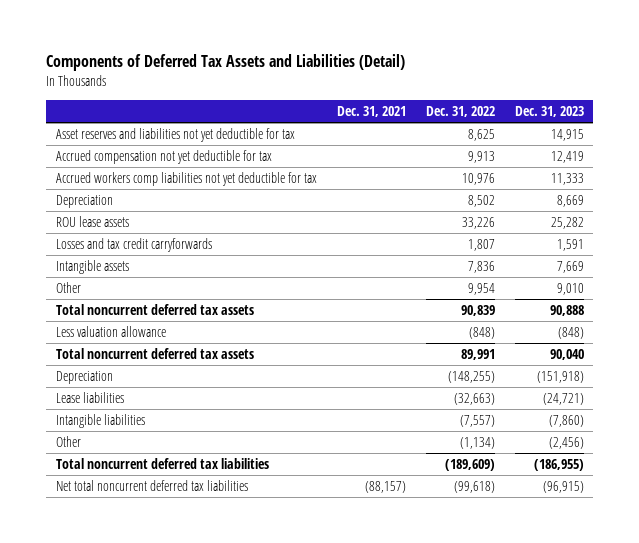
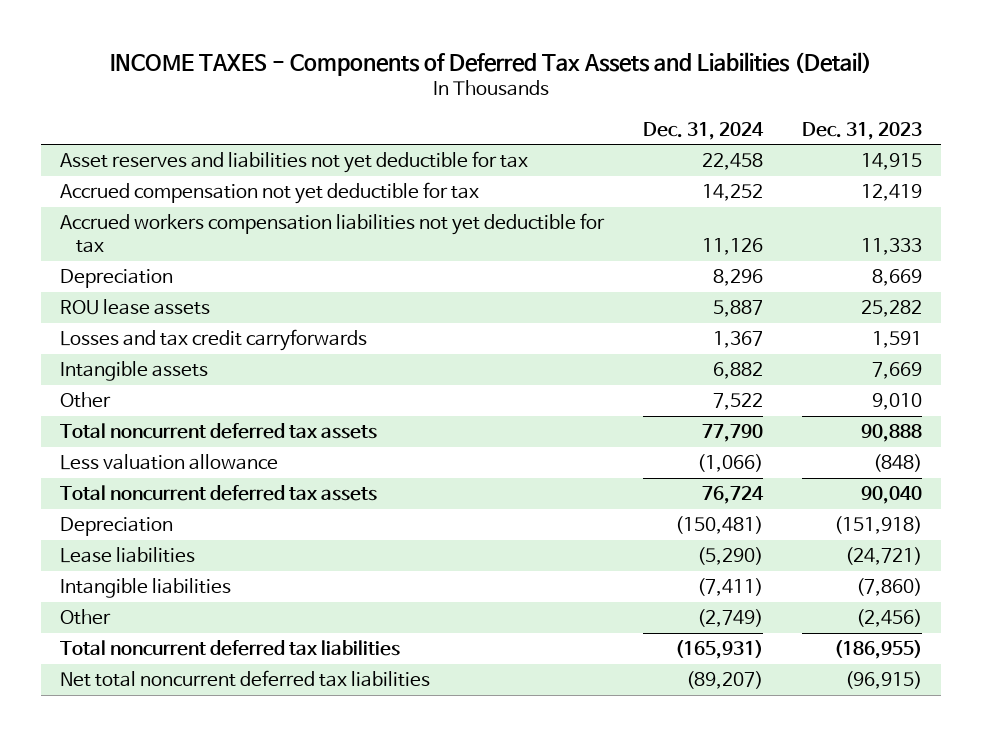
- Components of Deferred Tax Assets and Liabilities (Detail)
+ INCOME TAXES - Components of Deferred Tax Assets and Liabilities (Detail)
- | Dec. 31, 2021 | Dec. 31, 2022 | Dec. 31, 2023
+ | Dec. 31, 2024 | Dec. 31, 2023
- Accrued workers comp liabilities not yet deductible for tax | | 10,976 | 11,333
+ Accrued workers compensation liabilities not yet deductible for tax | 11,126 | 11,333

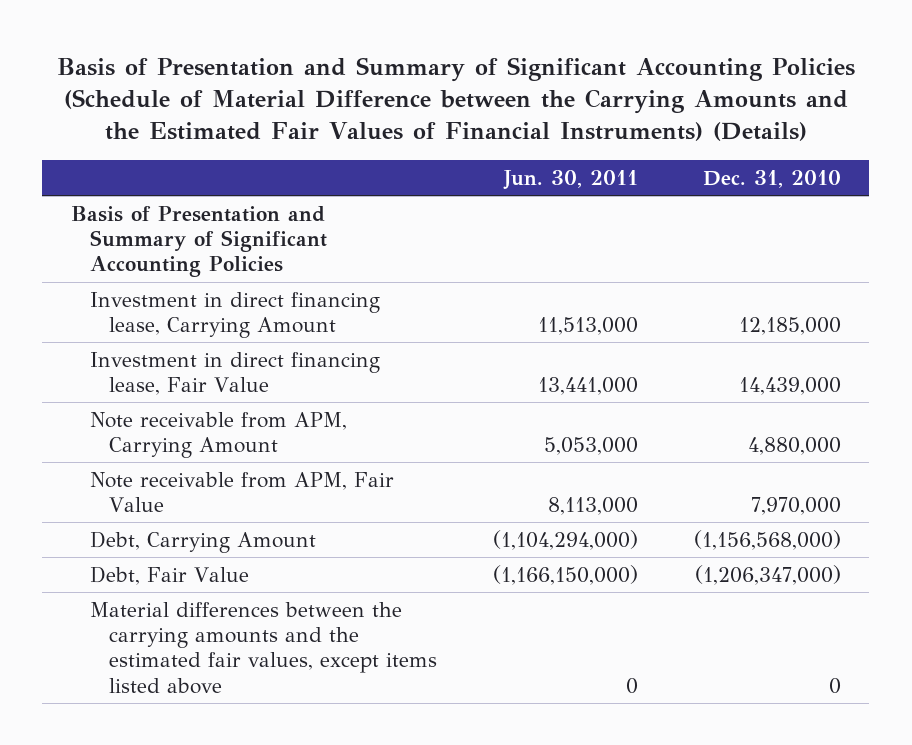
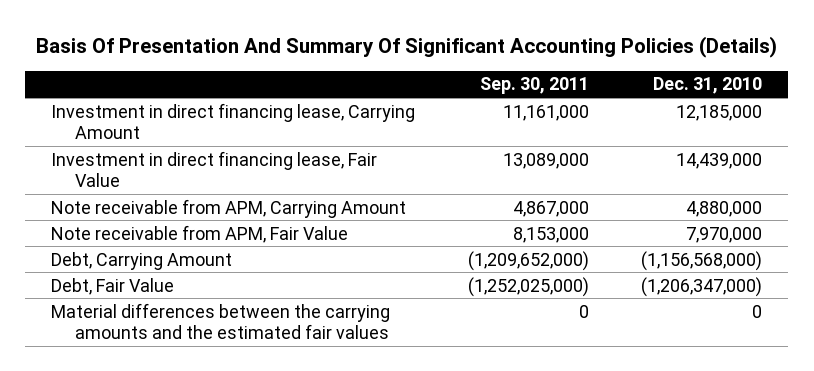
- Basis of Presentation and Summary of Significant Accounting Policies (Schedule of Material Difference between the Carrying Amounts and the Estimated Fair Values of Financial Instruments) (Details)
+ Basis Of Presentation And Summary Of Significant Accounting Policies (Details)
- | Jun. 30, 2011 | Dec. 31, 2010
+ | Sep. 30, 2011 | Dec. 31, 2010
- Basis of Presentation and Summary of Significant Accounting Policies
- Material differences between the carrying amounts and the estimated fair values, except items listed above | 0 | 0
+ Material differences between the carrying amounts and the estimated fair values | 0 | 0

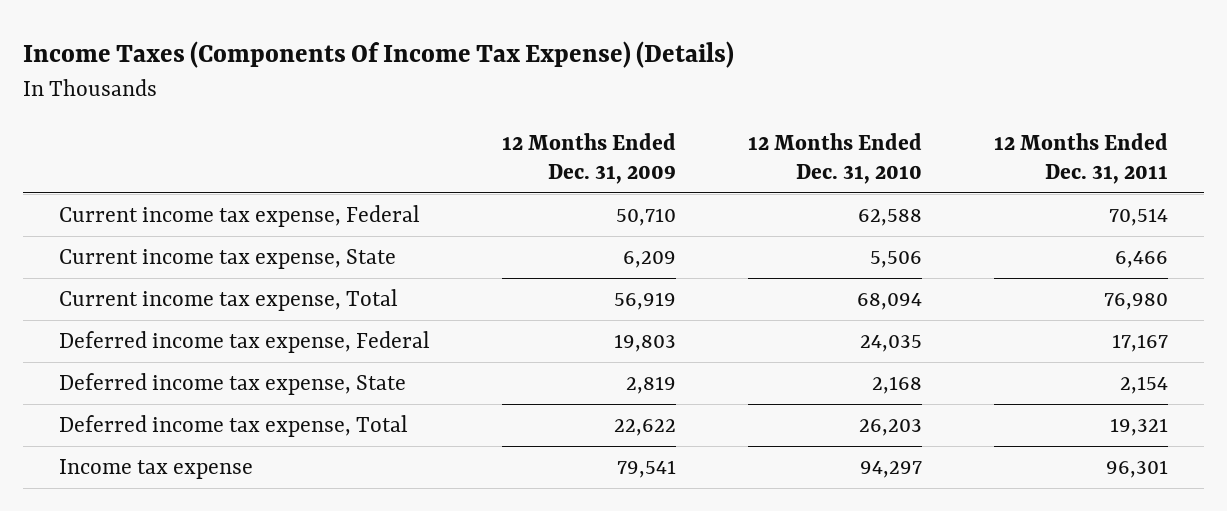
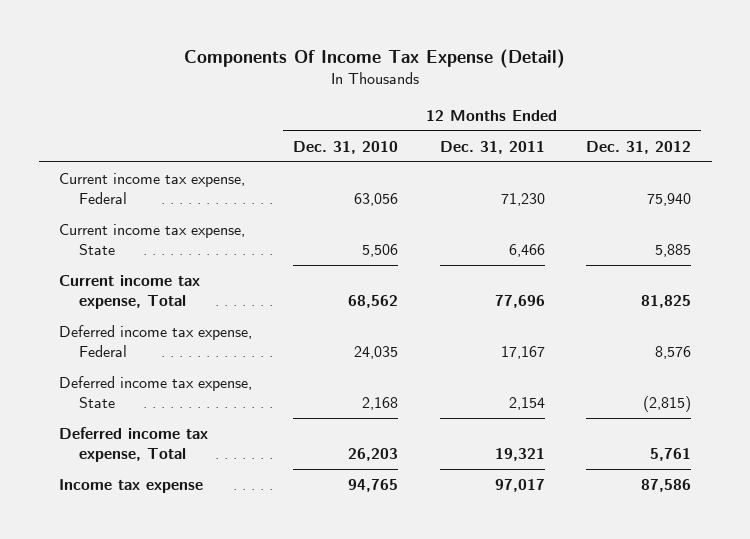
- Income Taxes (Components Of Income Tax Expense) (Details)
+ Components Of Income Tax Expense (Detail)
- | 12 Months Ended Dec. 31, 2009 | 12 Months Ended Dec. 31, 2010 | 12 Months Ended Dec. 31, 2011
+ | 12 Months Ended Dec. 31, 2010 | 12 Months Ended Dec. 31, 2011 | 12 Months Ended Dec. 31, 2012
- Current income tax expense, Federal | 50,710 | 62,588 | 70,514
+ Current income tax expense, Federal | 63,056 | 71,230 | 75,940
- Current income tax expense, Total | 56,919 | 68,094 | 76,980
+ Current income tax expense, Total | 68,562 | 77,696 | 81,825
- Income tax expense | 79,541 | 94,297 | 96,301
+ Income tax expense | 94,765 | 97,017 | 87,586

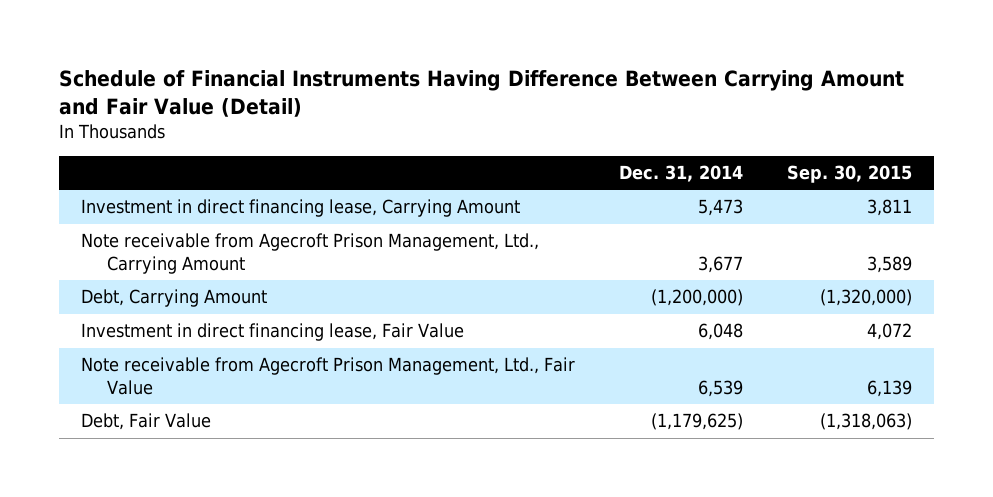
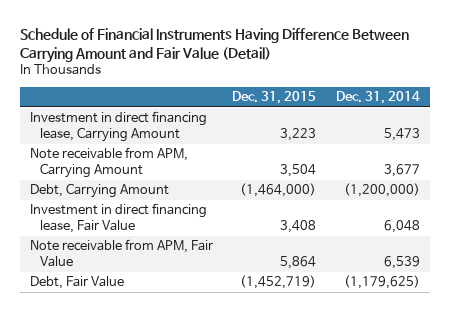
- | Dec. 31, 2014 | Sep. 30, 2015
+ | Dec. 31, 2015 | Dec. 31, 2014
- Note receivable from Agecroft Prison Management, Ltd., Carrying Amount | 3,677 | 3,589
+ Note receivable from APM, Carrying Amount | 3,504 | 3,677
- Note receivable from Agecroft Prison Management, Ltd., Fair Value | 6,539 | 6,139
+ Note receivable from APM, Fair Value | 5,864 | 6,539

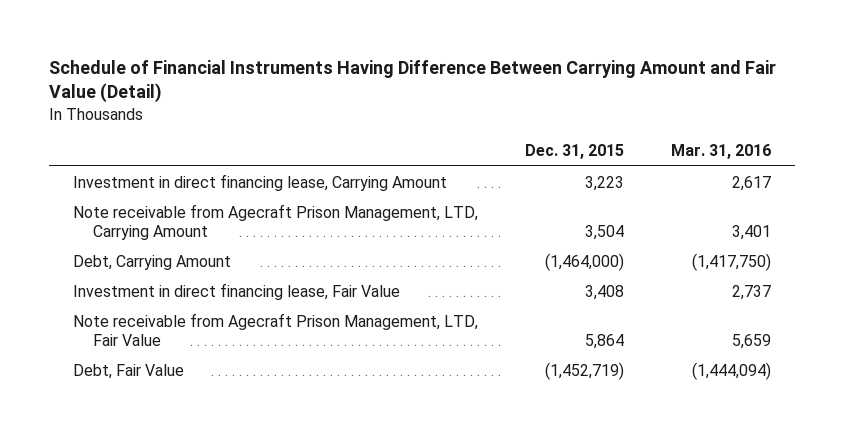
- | Dec. 31, 2015 | Dec. 31, 2014
+ | Dec. 31, 2015 | Mar. 31, 2016
- Note receivable from APM, Carrying Amount | 3,504 | 3,677
+ Note receivable from Agecraft Prison Management, LTD, Carrying Amount | 3,504 | 3,401
- Note receivable from APM, Fair Value | 5,864 | 6,539
+ Note receivable from Agecraft Prison Management, LTD, Fair Value | 5,864 | 5,659

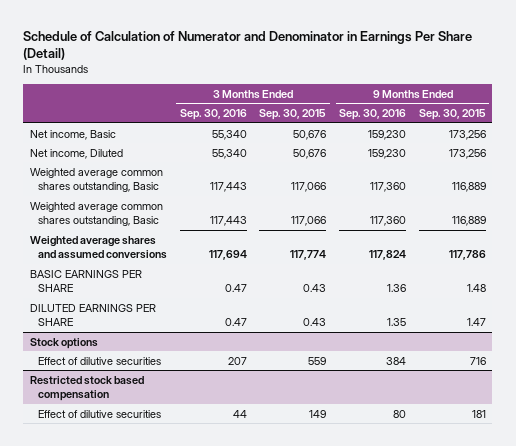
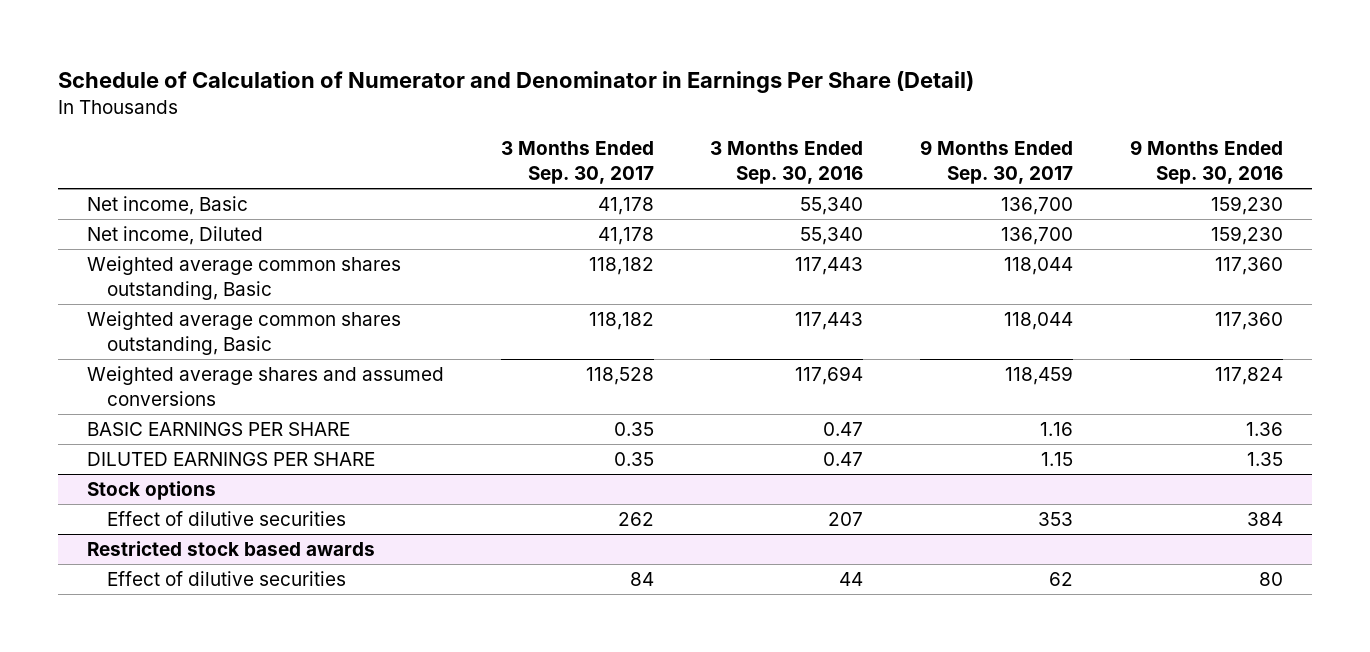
- | 3 Months Ended Sep. 30, 2016 | 3 Months Ended Sep. 30, 2015 | 9 Months Ended Sep. 30, 2016 | 9 Months Ended Sep. 30, 2015
+ | 3 Months Ended Sep. 30, 2017 | 3 Months Ended Sep. 30, 2016 | 9 Months Ended Sep. 30, 2017 | 9 Months Ended Sep. 30, 2016
- Restricted stock based compensation
+ Restricted stock based awards

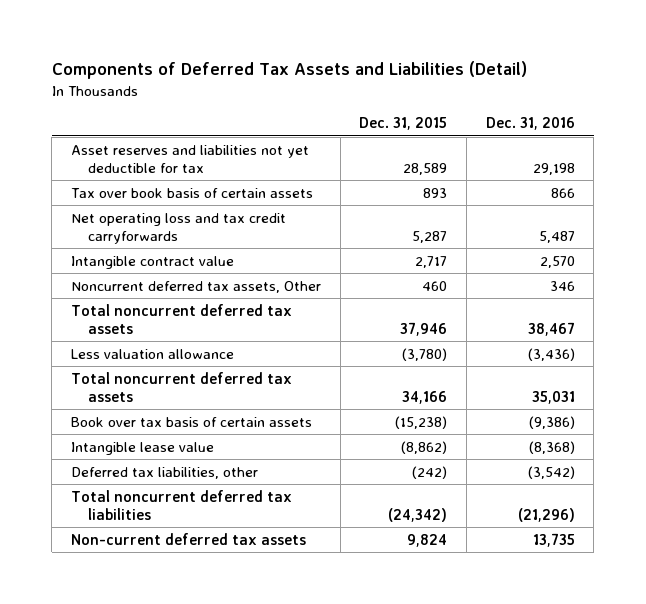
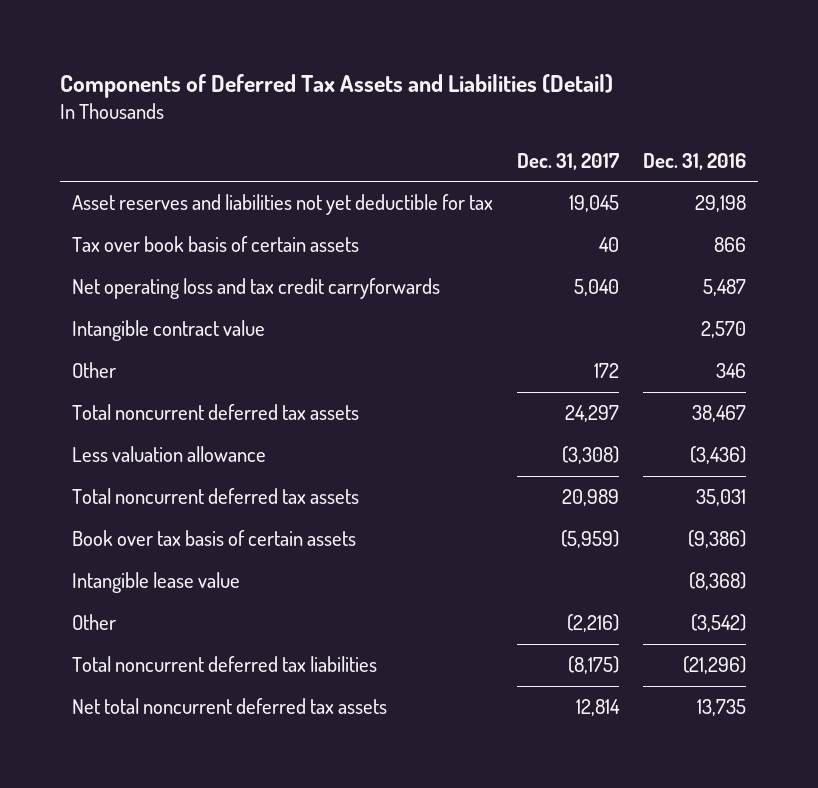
- | Dec. 31, 2015 | Dec. 31, 2016
+ | Dec. 31, 2017 | Dec. 31, 2016
- Noncurrent deferred tax assets, Other | 460 | 346
+ Other | 172 | 346
- Deferred tax liabilities, other | (242) | (3,542)
+ Other | (2,216) | (3,542)
- Non-current deferred tax assets | 9,824 | 13,735
+ Net total noncurrent deferred tax assets | 12,814 | 13,735

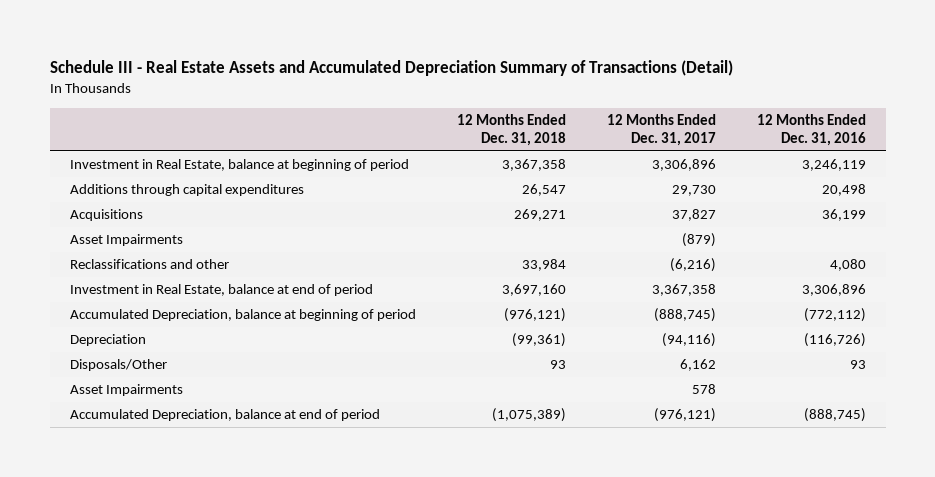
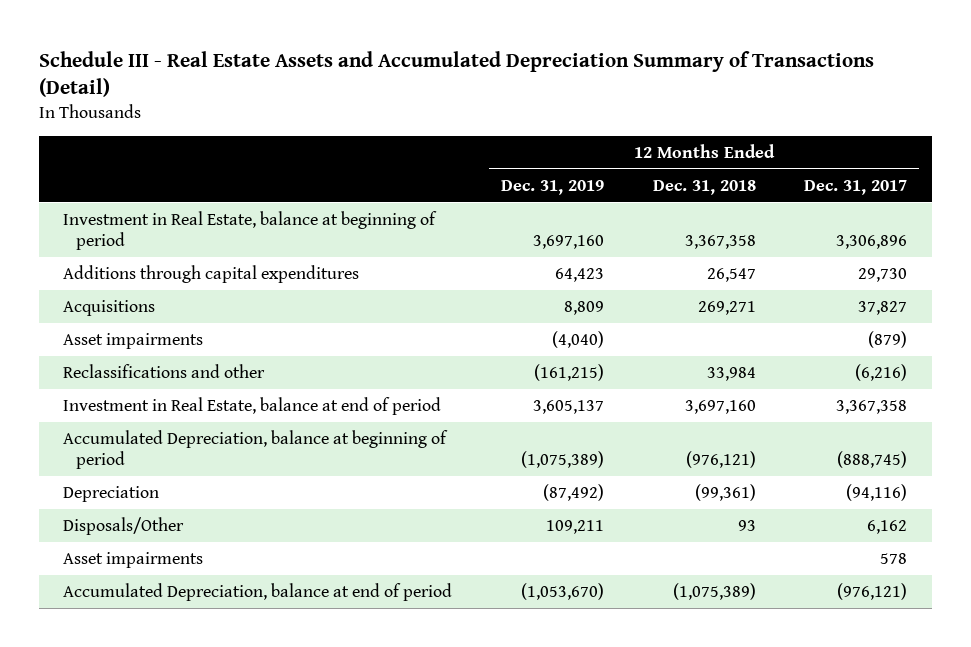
- | 12 Months Ended Dec. 31, 2018 | 12 Months Ended Dec. 31, 2017 | 12 Months Ended Dec. 31, 2016
+ | 12 Months Ended Dec. 31, 2019 | 12 Months Ended Dec. 31, 2018 | 12 Months Ended Dec. 31, 2017
- Asset Impairments | | (879) |
+ Asset impairments | (4,040) | | (879)
- Asset Impairments | | 578 |
+ Asset impairments | | | 578

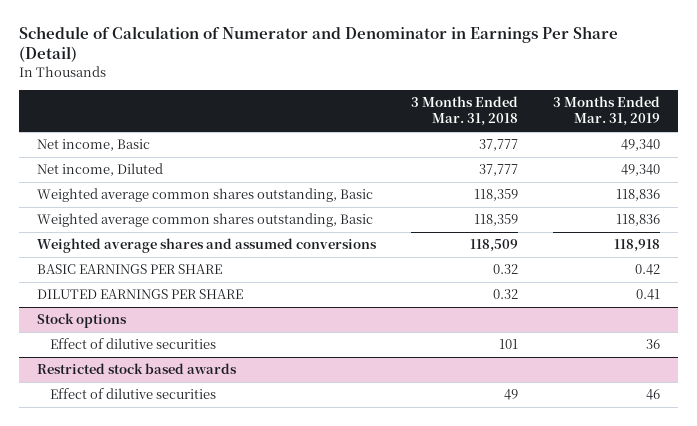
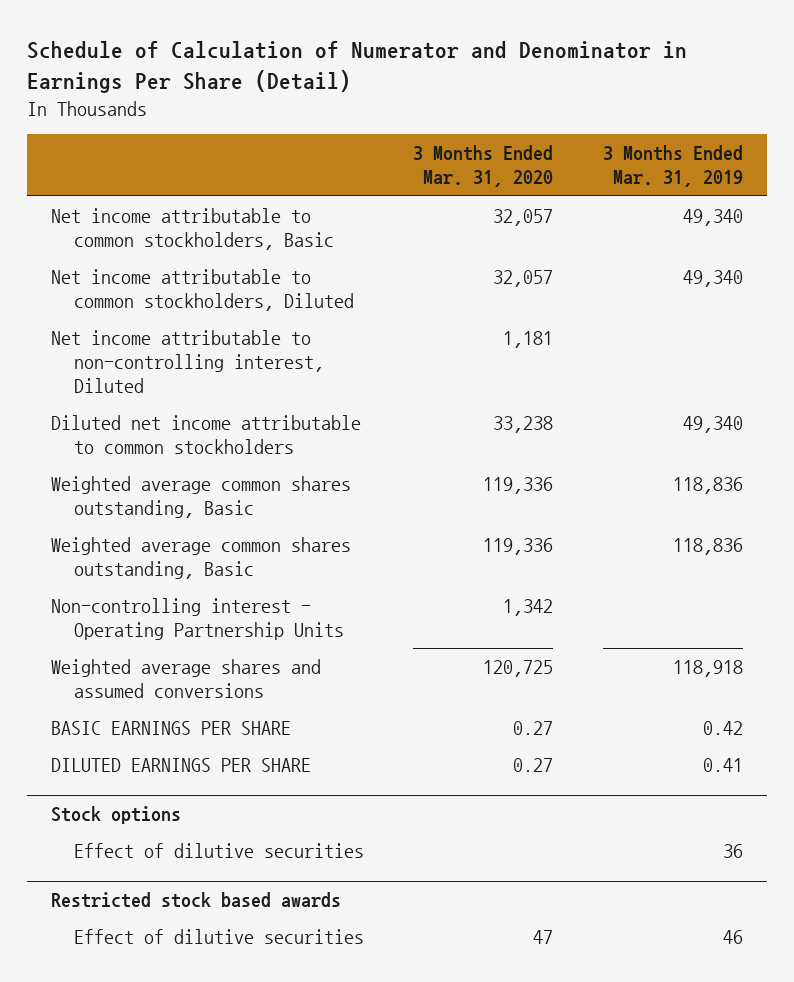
- | 3 Months Ended Mar. 31, 2018 | 3 Months Ended Mar. 31, 2019
+ | 3 Months Ended Mar. 31, 2020 | 3 Months Ended Mar. 31, 2019
- Net income, Basic | 37,777 | 49,340
- Net income, Diluted | 37,777 | 49,340
+ Net income attributable to common stockholders, Basic | 32,057 | 49,340
+ Net income attributable to common stockholders, Diluted | 32,057 | 49,340
+ Net income attributable to non-controlling interest, Diluted | 1,181 |
+ Diluted net income attributable to common stockholders | 33,238 | 49,340
+ Non-controlling interest - Operating Partnership Units | 1,342 |

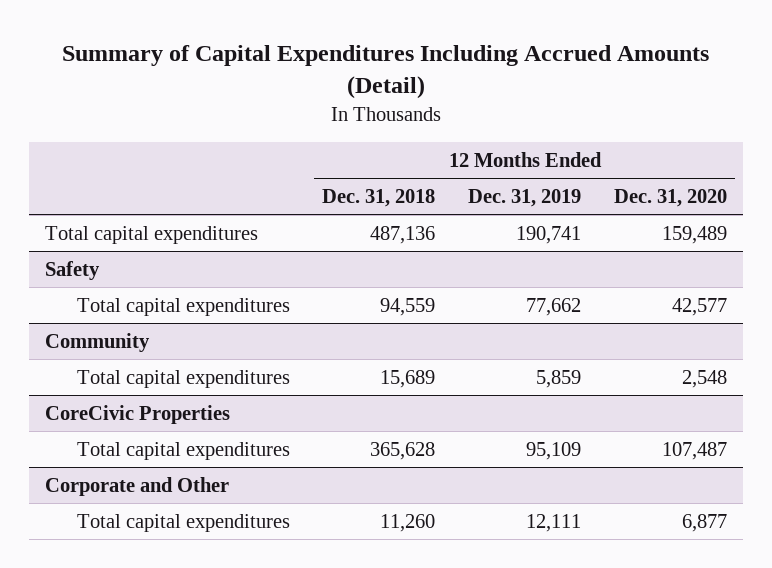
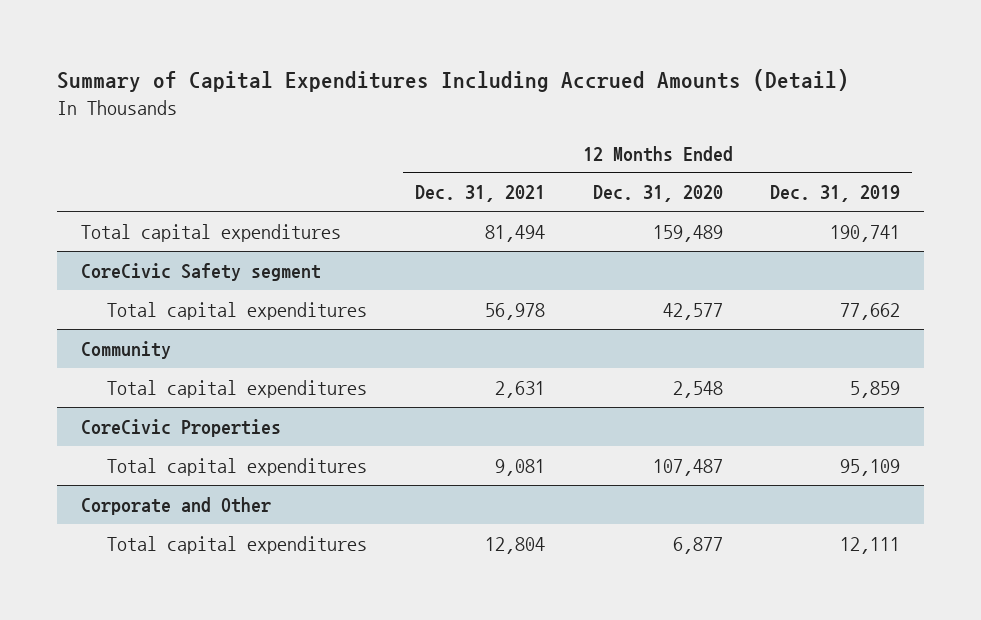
- | 12 Months Ended Dec. 31, 2018 | 12 Months Ended Dec. 31, 2019 | 12 Months Ended Dec. 31, 2020
+ | 12 Months Ended Dec. 31, 2021 | 12 Months Ended Dec. 31, 2020 | 12 Months Ended Dec. 31, 2019
- Safety
+ CoreCivic Safety segment

